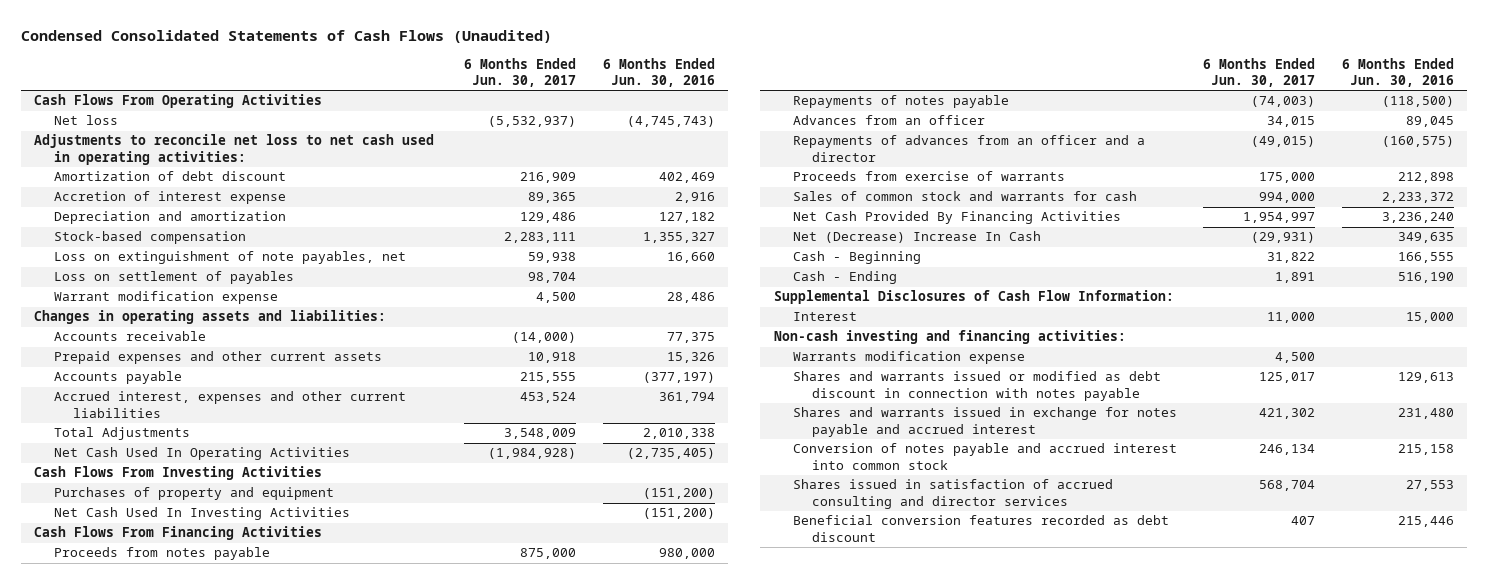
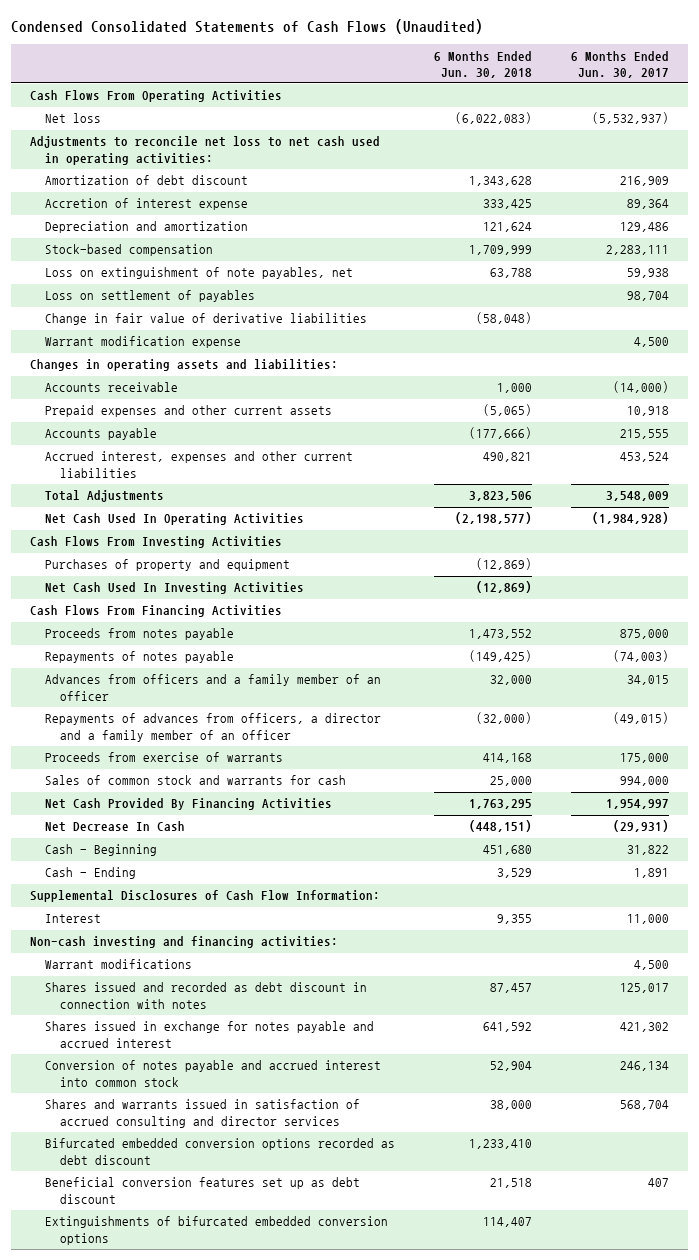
- | 6 Months Ended Jun. 30, 2017 | 6 Months Ended Jun. 30, 2016
+ | 6 Months Ended Jun. 30, 2018 | 6 Months Ended Jun. 30, 2017
- Accretion of interest expense | 89,365 | 2,916
+ Accretion of interest expense | 333,425 | 89,364
+ Change in fair value of derivative liabilities | (58,048) |
- Advances from an officer | 34,015 | 89,045
- Repayments of advances from an officer and a director | (49,015) | (160,575)
+ Advances from officers and a family member of an officer | 32,000 | 34,015
+ Repayments of advances from officers, a director and a family member of an officer | (32,000) | (49,015)
- Net (Decrease) Increase In Cash | (29,931) | 349,635
+ Net Decrease In Cash | (448,151) | (29,931)
- Warrants modification expense | 4,500 |
- Shares and warrants issued or modified as debt discount in connection with notes payable | 125,017 | 129,613
- Shares and warrants issued in exchange for notes payable and accrued interest | 421,302 | 231,480
+ Warrant modifications | | 4,500
+ Shares issued and recorded as debt discount in connection with notes | 87,457 | 125,017
+ Shares issued in exchange for notes payable and accrued interest | 641,592 | 421,302
- Shares issued in satisfaction of accrued consulting and director services | 568,704 | 27,553
- Beneficial conversion features recorded as debt discount | 407 | 215,446
+ Shares and warrants issued in satisfaction of accrued consulting and director services | 38,000 | 568,704
+ Bifurcated embedded conversion options recorded as debt discount | 1,233,410 |
+ Beneficial conversion features set up as debt discount | 21,518 | 407
+ Extinguishments of bifurcated embedded conversion options | 114,407 |

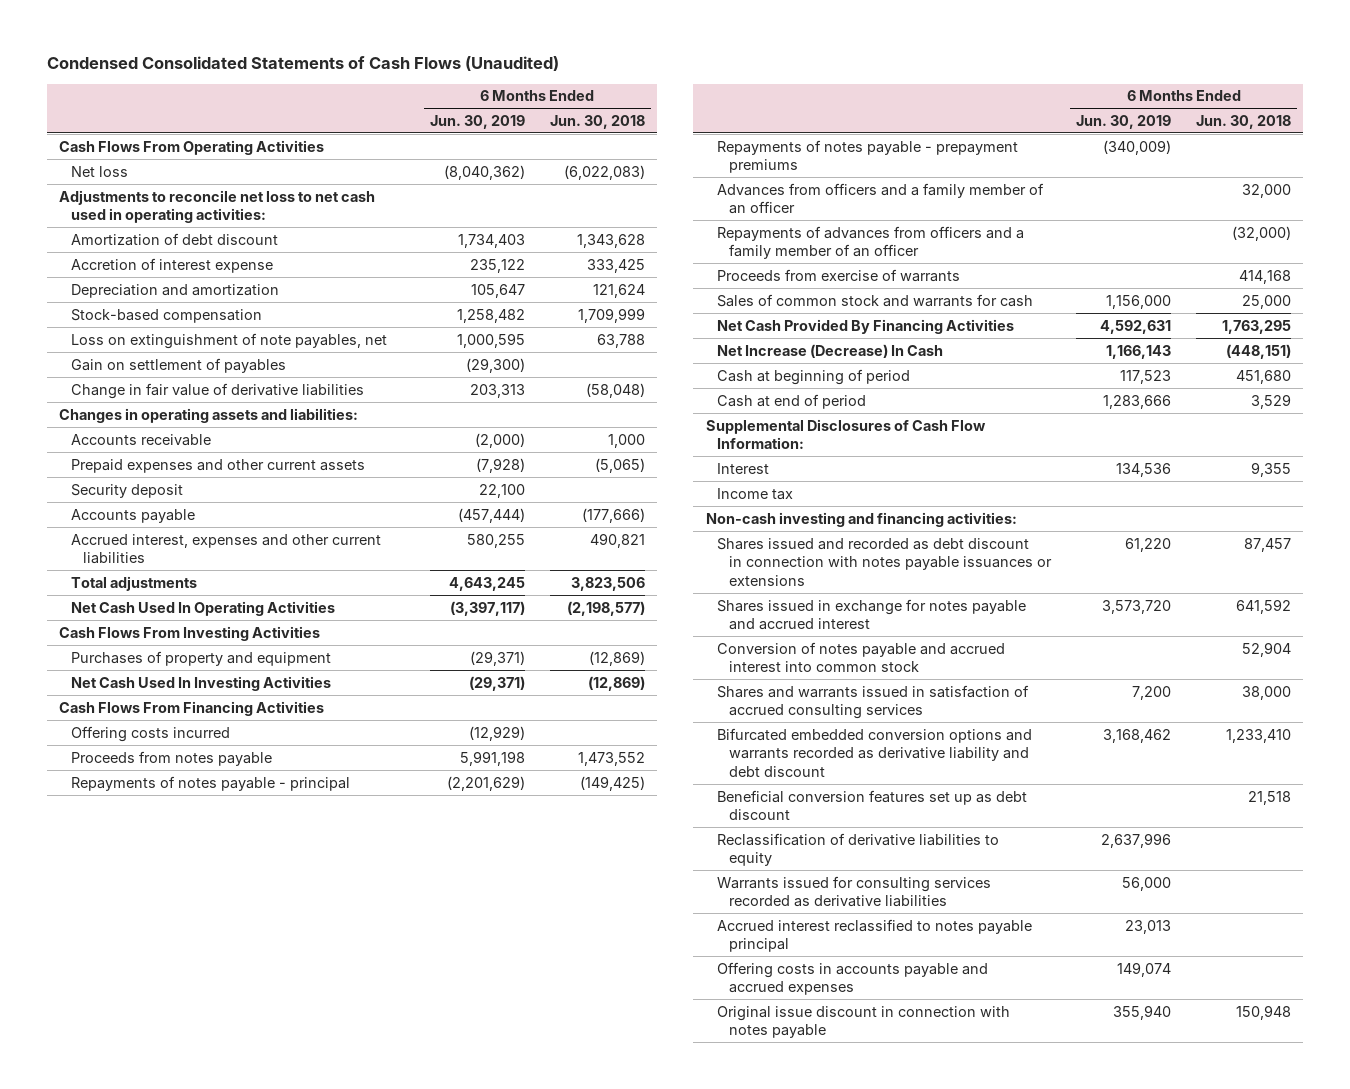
- | 6 Months Ended Jun. 30, 2018 | 6 Months Ended Jun. 30, 2017
+ | 6 Months Ended Jun. 30, 2019 | 6 Months Ended Jun. 30, 2018
- Loss on settlement of payables | | 98,704
+ Gain on settlement of payables | (29,300) |
- Warrant modification expense | | 4,500
+ Security deposit | 22,100 |
- Total Adjustments | 3,823,506 | 3,548,009
+ Total adjustments | 4,643,245 | 3,823,506
+ Offering costs incurred | (12,929) |
- Repayments of notes payable | (149,425) | (74,003)
+ Repayments of notes payable - principal | (2,201,629) | (149,425)
+ Repayments of notes payable - prepayment premiums | (340,009) |
- Repayments of advances from officers, a director and a family member of an officer | (32,000) | (49,015)
+ Repayments of advances from officers and a family member of an officer | | (32,000)
- Net Decrease In Cash | (448,151) | (29,931)
- Cash - Beginning | 451,680 | 31,822
- Cash - Ending | 3,529 | 1,891
+ Net Increase (Decrease) In Cash | 1,166,143 | (448,151)
+ Cash at beginning of period | 117,523 | 451,680
+ Cash at end of period | 1,283,666 | 3,529
+ Income tax
- Warrant modifications | | 4,500
- Shares issued and recorded as debt discount in connection with notes | 87,457 | 125,017
+ Shares issued and recorded as debt discount in connection with notes payable issuances or extensions | 61,220 | 87,457
- Shares and warrants issued in satisfaction of accrued consulting and director services | 38,000 | 568,704
- Bifurcated embedded conversion options recorded as debt discount | 1,233,410 |
+ Shares and warrants issued in satisfaction of accrued consulting services | 7,200 | 38,000
+ Bifurcated embedded conversion options and warrants recorded as derivative liability and debt discount | 3,168,462 | 1,233,410
- Extinguishments of bifurcated embedded conversion options | 114,407 |
+ Reclassification of derivative liabilities to equity | 2,637,996 |
+ Warrants issued for consulting services recorded as derivative liabilities | 56,000 |
+ Accrued interest reclassified to notes payable principal | 23,013 |
+ Offering costs in accounts payable and accrued expenses | 149,074 |
+ Original issue discount in connection with notes payable | 355,940 | 150,948

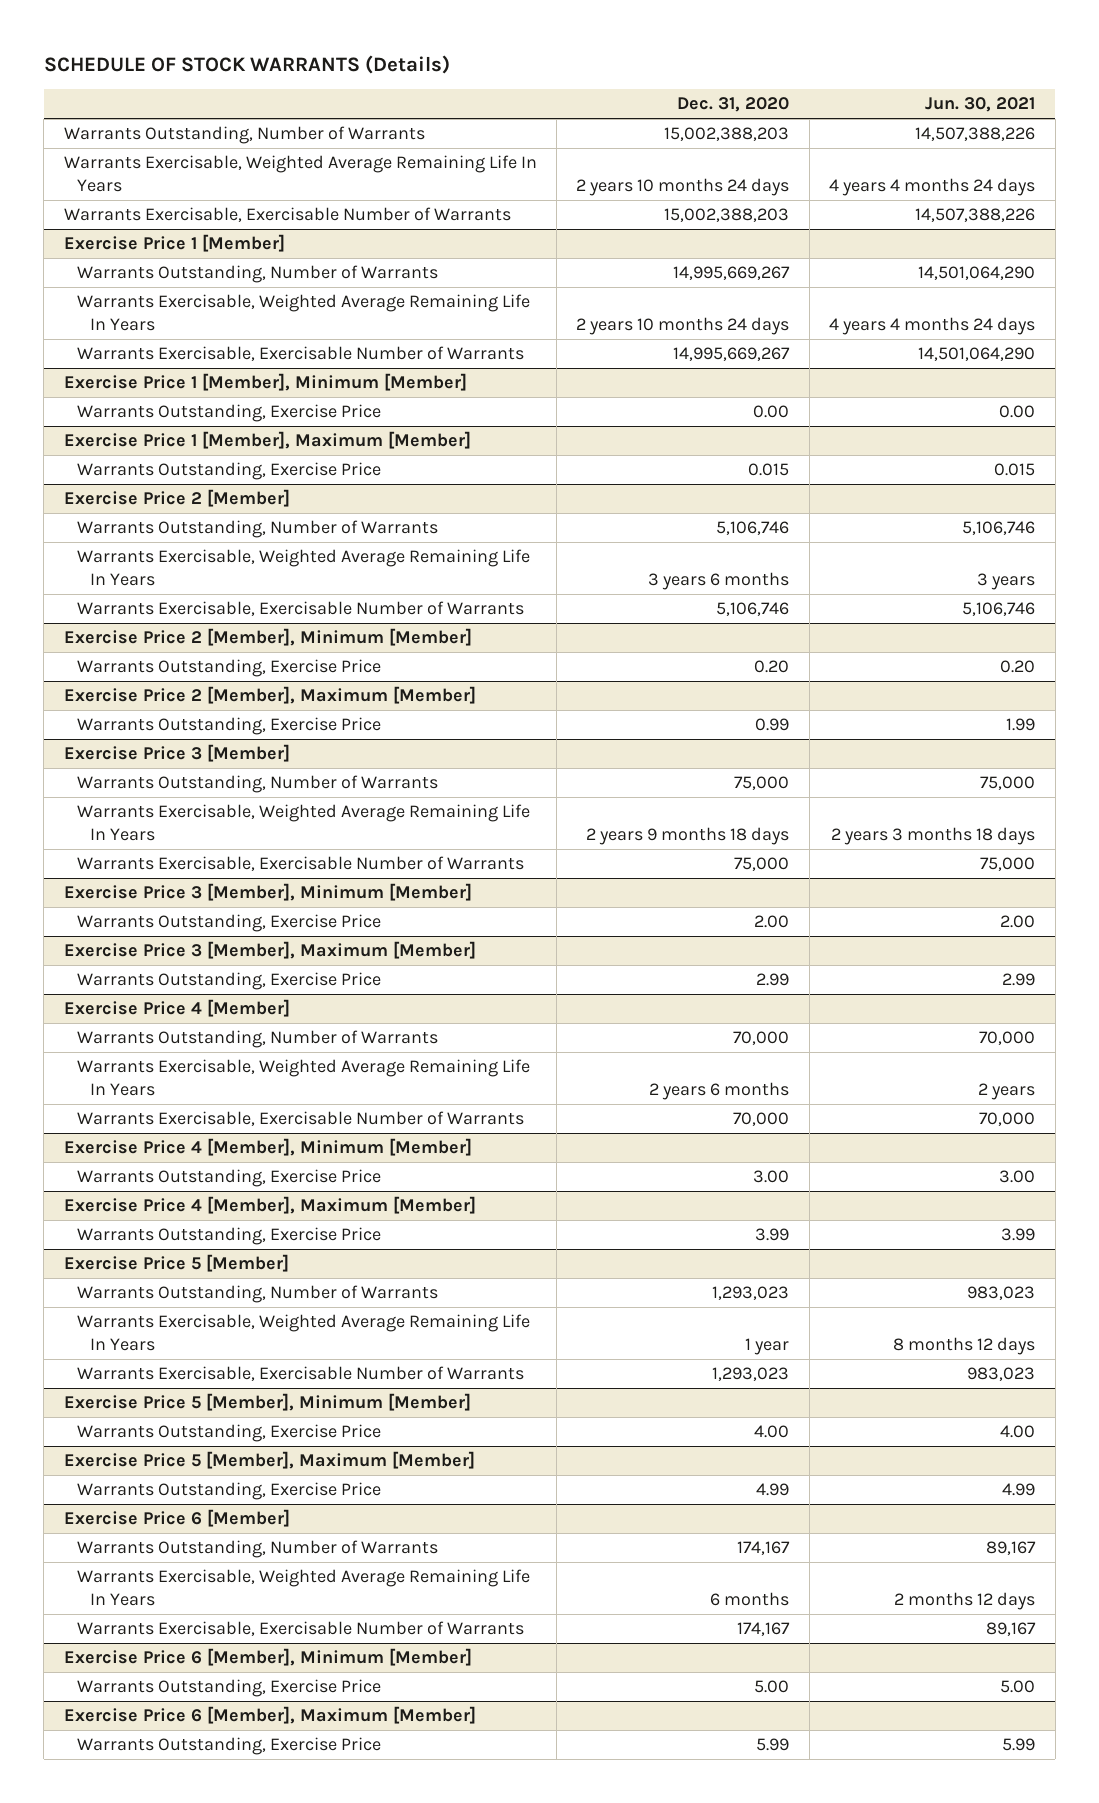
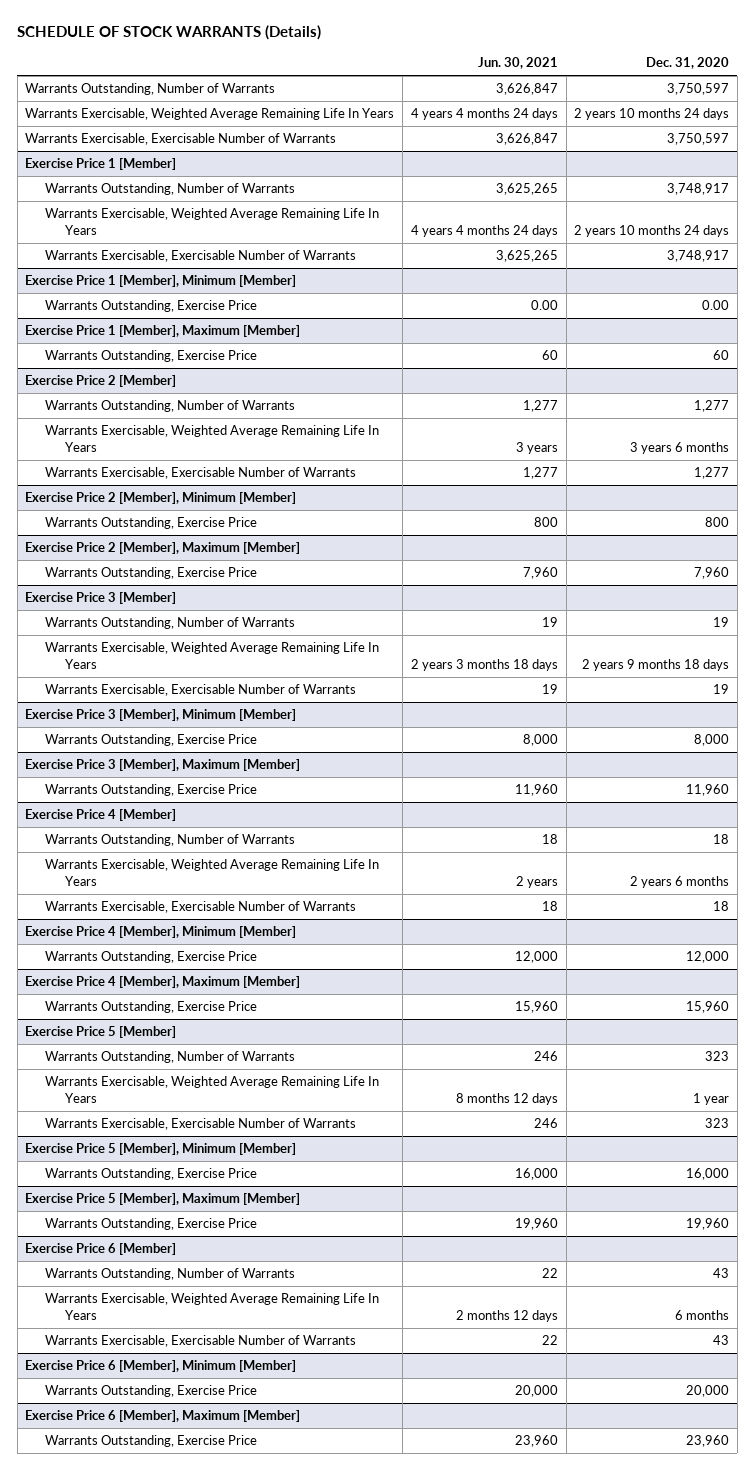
- | Dec. 31, 2020 | Jun. 30, 2021
+ | Jun. 30, 2021 | Dec. 31, 2020
- Warrants Outstanding, Number of Warrants | 15,002,388,203 | 14,507,388,226
+ Warrants Outstanding, Number of Warrants | 3,626,847 | 3,750,597
- Warrants Exercisable, Exercisable Number of Warrants | 15,002,388,203 | 14,507,388,226
+ Warrants Exercisable, Exercisable Number of Warrants | 3,626,847 | 3,750,597
@ Exercise Price 1 [Member]
- Warrants Outstanding, Number of Warrants | 14,995,669,267 | 14,501,064,290
+ Warrants Outstanding, Number of Warrants | 3,625,265 | 3,748,917
- Warrants Exercisable, Exercisable Number of Warrants | 14,995,669,267 | 14,501,064,290
+ Warrants Exercisable, Exercisable Number of Warrants | 3,625,265 | 3,748,917
@ Exercise Price 1 [Member], Maximum [Member]
- Warrants Outstanding, Exercise Price | 0.015 | 0.015
+ Warrants Outstanding, Exercise Price | 60 | 60
@ Exercise Price 2 [Member]
- Warrants Outstanding, Number of Warrants | 5,106,746 | 5,106,746
+ Warrants Outstanding, Number of Warrants | 1,277 | 1,277
- Warrants Exercisable, Exercisable Number of Warrants | 5,106,746 | 5,106,746
+ Warrants Exercisable, Exercisable Number of Warrants | 1,277 | 1,277
@ Exercise Price 2 [Member], Minimum [Member]
- Warrants Outstanding, Exercise Price | 0.20 | 0.20
+ Warrants Outstanding, Exercise Price | 800 | 800
@ Exercise Price 2 [Member], Maximum [Member]
- Warrants Outstanding, Exercise Price | 0.99 | 1.99
+ Warrants Outstanding, Exercise Price | 7,960 | 7,960
@ Exercise Price 3 [Member]
- Warrants Outstanding, Number of Warrants | 75,000 | 75,000
+ Warrants Outstanding, Number of Warrants | 19 | 19
- Warrants Exercisable, Exercisable Number of Warrants | 75,000 | 75,000
+ Warrants Exercisable, Exercisable Number of Warrants | 19 | 19
@ Exercise Price 3 [Member], Minimum [Member]
- Warrants Outstanding, Exercise Price | 2.00 | 2.00
+ Warrants Outstanding, Exercise Price | 8,000 | 8,000
@ Exercise Price 3 [Member], Maximum [Member]
- Warrants Outstanding, Exercise Price | 2.99 | 2.99
+ Warrants Outstanding, Exercise Price | 11,960 | 11,960
@ Exercise Price 4 [Member]
- Warrants Outstanding, Number of Warrants | 70,000 | 70,000
+ Warrants Outstanding, Number of Warrants | 18 | 18
- Warrants Exercisable, Exercisable Number of Warrants | 70,000 | 70,000
+ Warrants Exercisable, Exercisable Number of Warrants | 18 | 18
@ Exercise Price 4 [Member], Minimum [Member]
- Warrants Outstanding, Exercise Price | 3.00 | 3.00
+ Warrants Outstanding, Exercise Price | 12,000 | 12,000
@ Exercise Price 4 [Member], Maximum [Member]
- Warrants Outstanding, Exercise Price | 3.99 | 3.99
+ Warrants Outstanding, Exercise Price | 15,960 | 15,960
@ Exercise Price 5 [Member]
- Warrants Outstanding, Number of Warrants | 1,293,023 | 983,023
+ Warrants Outstanding, Number of Warrants | 246 | 323
- Warrants Exercisable, Exercisable Number of Warrants | 1,293,023 | 983,023
+ Warrants Exercisable, Exercisable Number of Warrants | 246 | 323
@ Exercise Price 5 [Member], Minimum [Member]
- Warrants Outstanding, Exercise Price | 4.00 | 4.00
+ Warrants Outstanding, Exercise Price | 16,000 | 16,000
@ Exercise Price 5 [Member], Maximum [Member]
- Warrants Outstanding, Exercise Price | 4.99 | 4.99
+ Warrants Outstanding, Exercise Price | 19,960 | 19,960
@ Exercise Price 6 [Member]
- Warrants Outstanding, Number of Warrants | 174,167 | 89,167
+ Warrants Outstanding, Number of Warrants | 22 | 43
- Warrants Exercisable, Exercisable Number of Warrants | 174,167 | 89,167
+ Warrants Exercisable, Exercisable Number of Warrants | 22 | 43
@ Exercise Price 6 [Member], Minimum [Member]
- Warrants Outstanding, Exercise Price | 5.00 | 5.00
+ Warrants Outstanding, Exercise Price | 20,000 | 20,000
@ Exercise Price 6 [Member], Maximum [Member]
- Warrants Outstanding, Exercise Price | 5.99 | 5.99
+ Warrants Outstanding, Exercise Price | 23,960 | 23,960

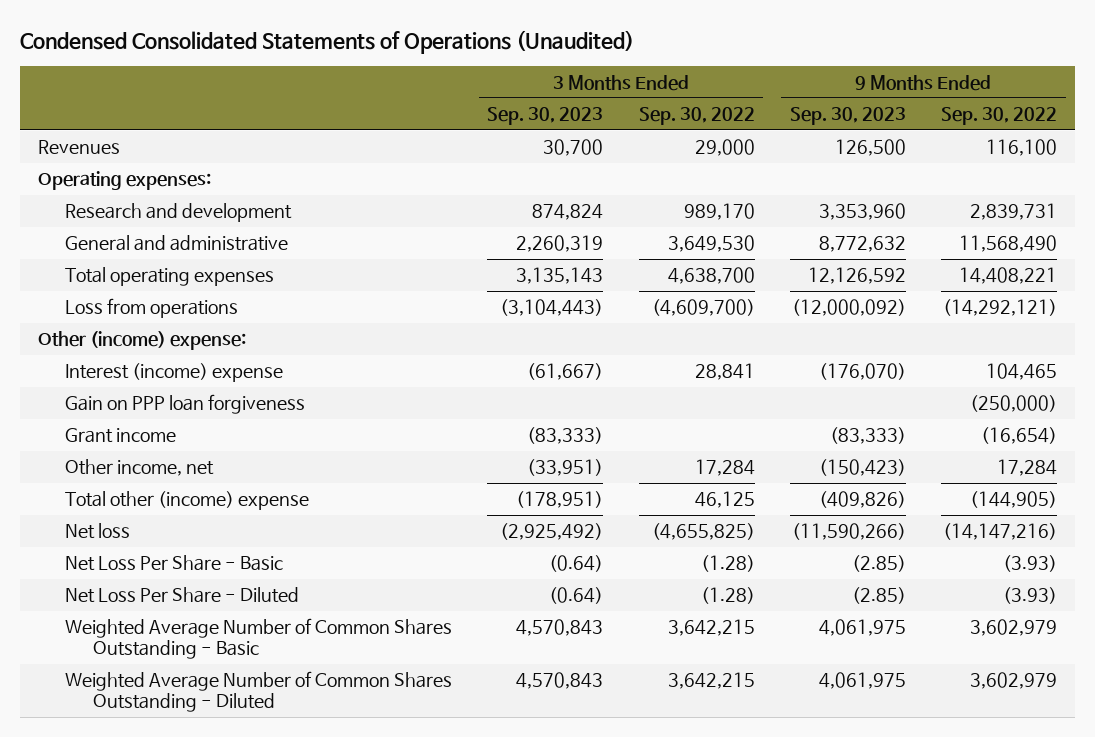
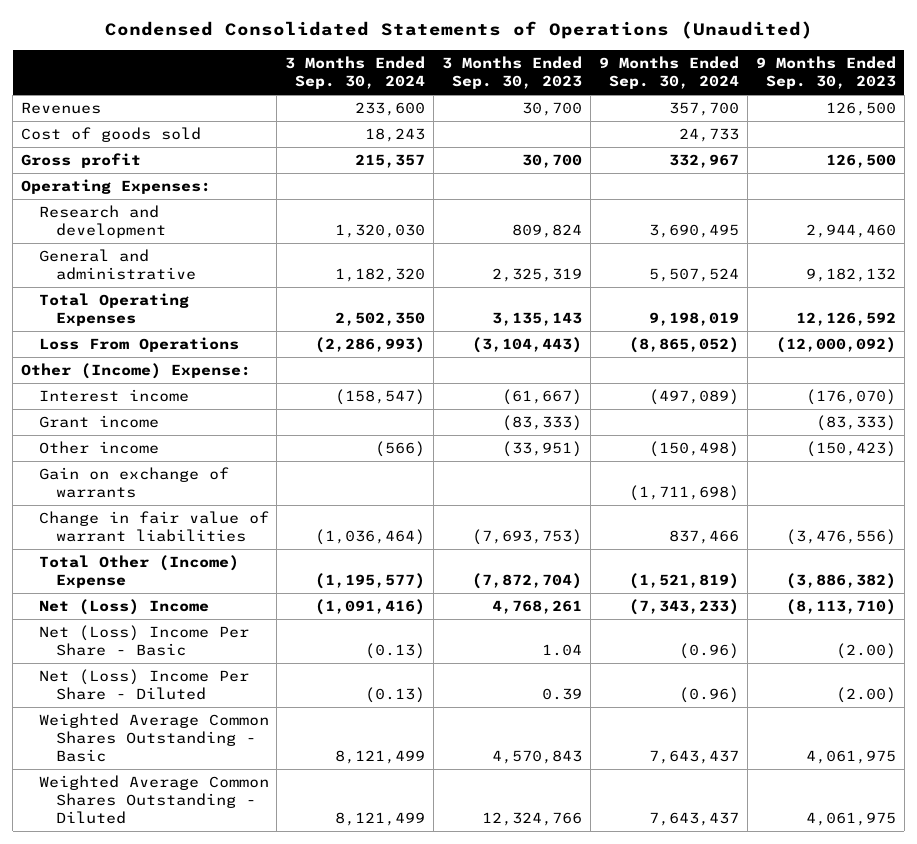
- | 3 Months Ended Sep. 30, 2023 | 3 Months Ended Sep. 30, 2022 | 9 Months Ended Sep. 30, 2023 | 9 Months Ended Sep. 30, 2022
+ | 3 Months Ended Sep. 30, 2024 | 3 Months Ended Sep. 30, 2023 | 9 Months Ended Sep. 30, 2024 | 9 Months Ended Sep. 30, 2023
- Operating expenses:
- Research and development | 874,824 | 989,170 | 3,353,960 | 2,839,731
- General and administrative | 2,260,319 | 3,649,530 | 8,772,632 | 11,568,490
- Total operating expenses | 3,135,143 | 4,638,700 | 12,126,592 | 14,408,221
- Loss from operations | (3,104,443) | (4,609,700) | (12,000,092) | (14,292,121)
- Other (income) expense:
- Interest (income) expense | (61,667) | 28,841 | (176,070) | 104,465
- Gain on PPP loan forgiveness | | | | (250,000)
+ Cost of goods sold | 18,243 | | 24,733 |
+ Gross profit | 215,357 | 30,700 | 332,967 | 126,500
+ Operating Expenses:
+ Research and development | 1,320,030 | 809,824 | 3,690,495 | 2,944,460
+ General and administrative | 1,182,320 | 2,325,319 | 5,507,524 | 9,182,132
+ Total Operating Expenses | 2,502,350 | 3,135,143 | 9,198,019 | 12,126,592
+ Loss From Operations | (2,286,993) | (3,104,443) | (8,865,052) | (12,000,092)
+ Other (Income) Expense:
+ Interest income | (158,547) | (61,667) | (497,089) | (176,070)
- Other income, net | (33,951) | 17,284 | (150,423) | 17,284
- Total other (income) expense | (178,951) | 46,125 | (409,826) | (144,905)
- Net loss | (2,925,492) | (4,655,825) | (11,590,266) | (14,147,216)
- Net Loss Per Share - Basic | (0.64) | (1.28) | (2.85) | (3.93)
- Net Loss Per Share - Diluted | (0.64) | (1.28) | (2.85) | (3.93)
- Weighted Average Number of Common Shares Outstanding - Basic | 4,570,843 | 3,642,215 | 4,061,975 | 3,602,979
- Weighted Average Number of Common Shares Outstanding - Diluted | 4,570,843 | 3,642,215 | 4,061,975 | 3,602,979
+ Other income | (566) | (33,951) | (150,498) | (150,423)
+ Gain on exchange of warrants | | | (1,711,698) |
+ Change in fair value of warrant liabilities | (1,036,464) | (7,693,753) | 837,466 | (3,476,556)
+ Total Other (Income) Expense | (1,195,577) | (7,872,704) | (1,521,819) | (3,886,382)
+ Net (Loss) Income | (1,091,416) | 4,768,261 | (7,343,233) | (8,113,710)
+ Net (Loss) Income Per Share - Basic | (0.13) | 1.04 | (0.96) | (2.00)
+ Net (Loss) Income Per Share - Diluted | (0.13) | 0.39 | (0.96) | (2.00)
+ Weighted Average Common Shares Outstanding - Basic | 8,121,499 | 4,570,843 | 7,643,437 | 4,061,975
+ Weighted Average Common Shares Outstanding - Diluted | 8,121,499 | 12,324,766 | 7,643,437 | 4,061,975

